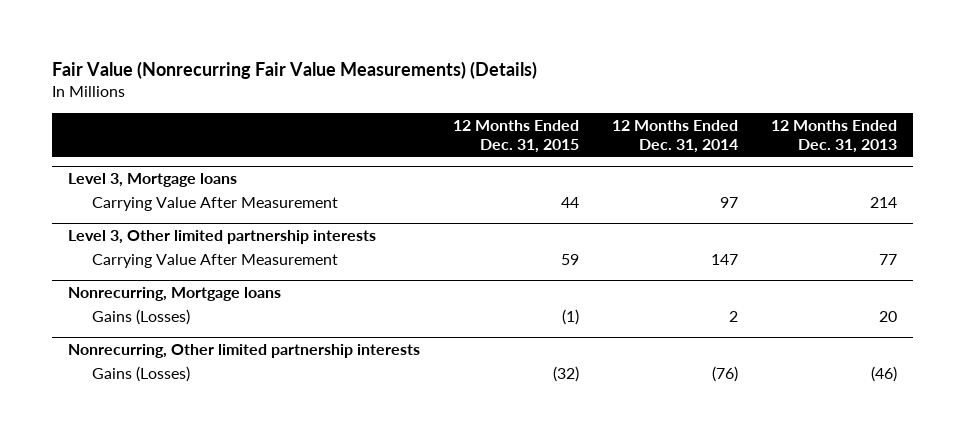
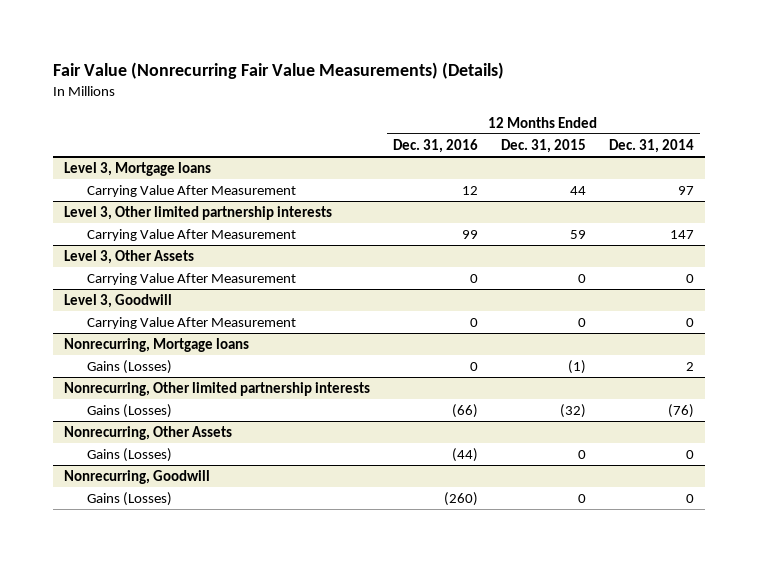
- | 12 Months Ended Dec. 31, 2015 | 12 Months Ended Dec. 31, 2014 | 12 Months Ended Dec. 31, 2013
+ | 12 Months Ended Dec. 31, 2016 | 12 Months Ended Dec. 31, 2015 | 12 Months Ended Dec. 31, 2014
+ Level 3, Other Assets
+ Carrying Value After Measurement | 0 | 0 | 0
+ Level 3, Goodwill
+ Carrying Value After Measurement | 0 | 0 | 0
+ Nonrecurring, Other Assets
+ Gains (Losses) | (44) | 0 | 0
+ Nonrecurring, Goodwill
+ Gains (Losses) | (260) | 0 | 0

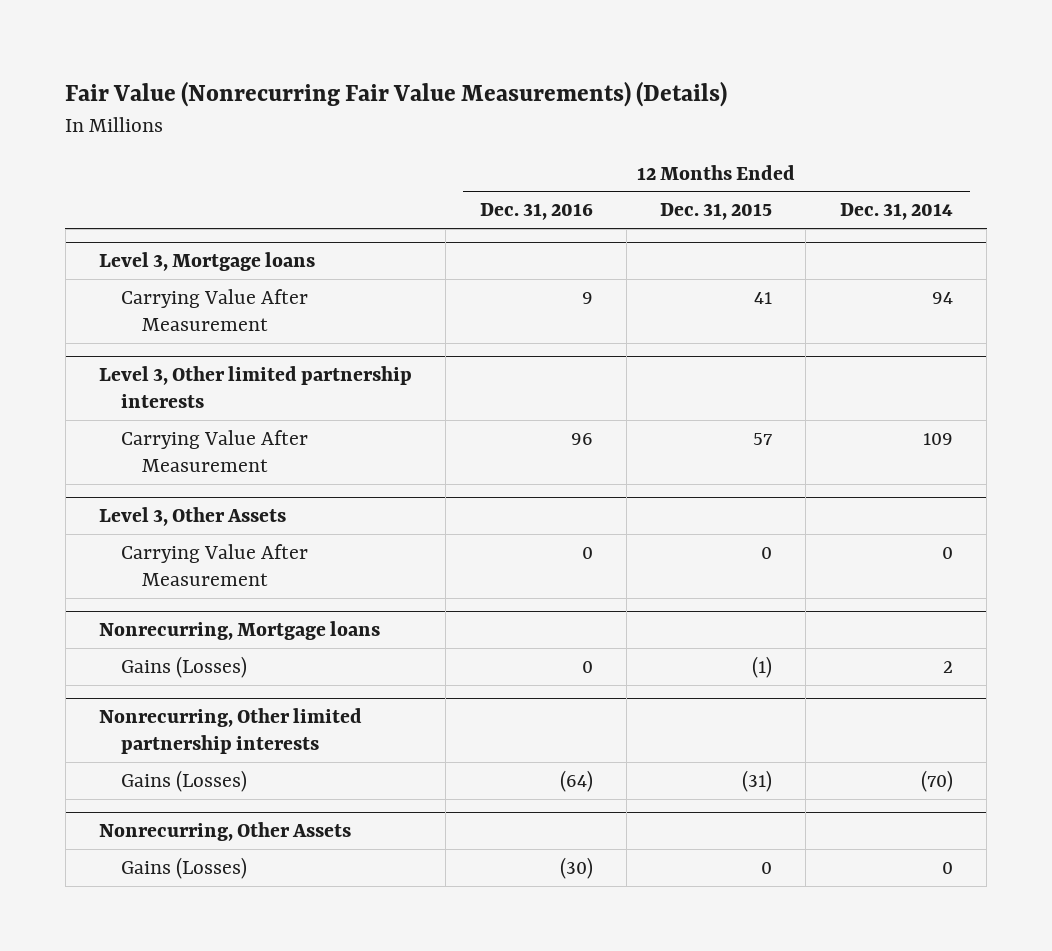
@ Level 3, Mortgage loans
- Carrying Value After Measurement | 12 | 44 | 97
+ Carrying Value After Measurement | 9 | 41 | 94
@ Level 3, Other limited partnership interests
- Carrying Value After Measurement | 99 | 59 | 147
+ Carrying Value After Measurement | 96 | 57 | 109
- Level 3, Goodwill
- Carrying Value After Measurement | 0 | 0 | 0
@ Nonrecurring, Other limited partnership interests
- Gains (Losses) | (66) | (32) | (76)
+ Gains (Losses) | (64) | (31) | (70)
@ Nonrecurring, Other Assets
- Gains (Losses) | (44) | 0 | 0
- Nonrecurring, Goodwill
- Gains (Losses) | (260) | 0 | 0
@ Nonrecurring, Other Assets
+ Gains (Losses) | (30) | 0 | 0

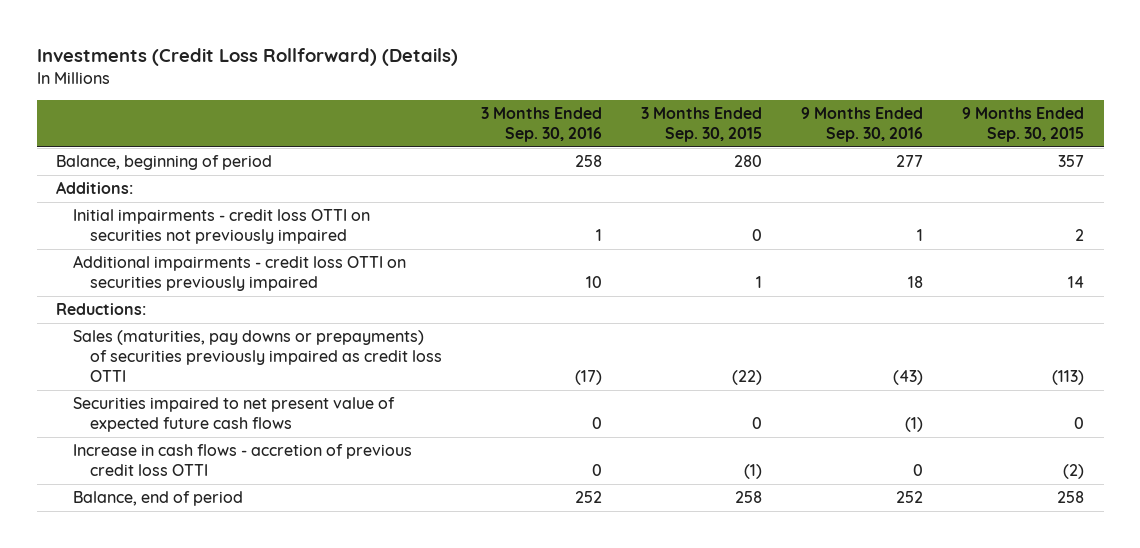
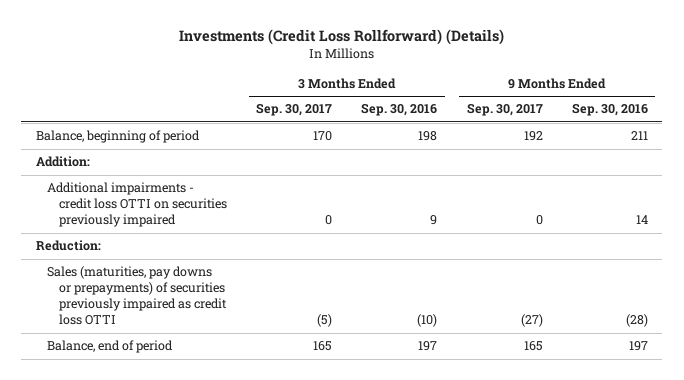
- | 3 Months Ended Sep. 30, 2016 | 3 Months Ended Sep. 30, 2015 | 9 Months Ended Sep. 30, 2016 | 9 Months Ended Sep. 30, 2015
+ | 3 Months Ended Sep. 30, 2017 | 3 Months Ended Sep. 30, 2016 | 9 Months Ended Sep. 30, 2017 | 9 Months Ended Sep. 30, 2016
- Balance, beginning of period | 258 | 280 | 277 | 357
- Additions:
- Initial impairments - credit loss OTTI on securities not previously impaired | 1 | 0 | 1 | 2
- Additional impairments - credit loss OTTI on securities previously impaired | 10 | 1 | 18 | 14
- Reductions:
- Sales (maturities, pay downs or prepayments) of securities previously impaired as credit loss OTTI | (17) | (22) | (43) | (113)
- Securities impaired to net present value of expected future cash flows | 0 | 0 | (1) | 0
- Increase in cash flows - accretion of previous credit loss OTTI | 0 | (1) | 0 | (2)
- Balance, end of period | 252 | 258 | 252 | 258
+ Balance, beginning of period | 170 | 198 | 192 | 211
+ Addition:
+ Additional impairments - credit loss OTTI on securities previously impaired | 0 | 9 | 0 | 14
+ Reduction:
+ Sales (maturities, pay downs or prepayments) of securities previously impaired as credit loss OTTI | (5) | (10) | (27) | (28)
+ Balance, end of period | 165 | 197 | 165 | 197

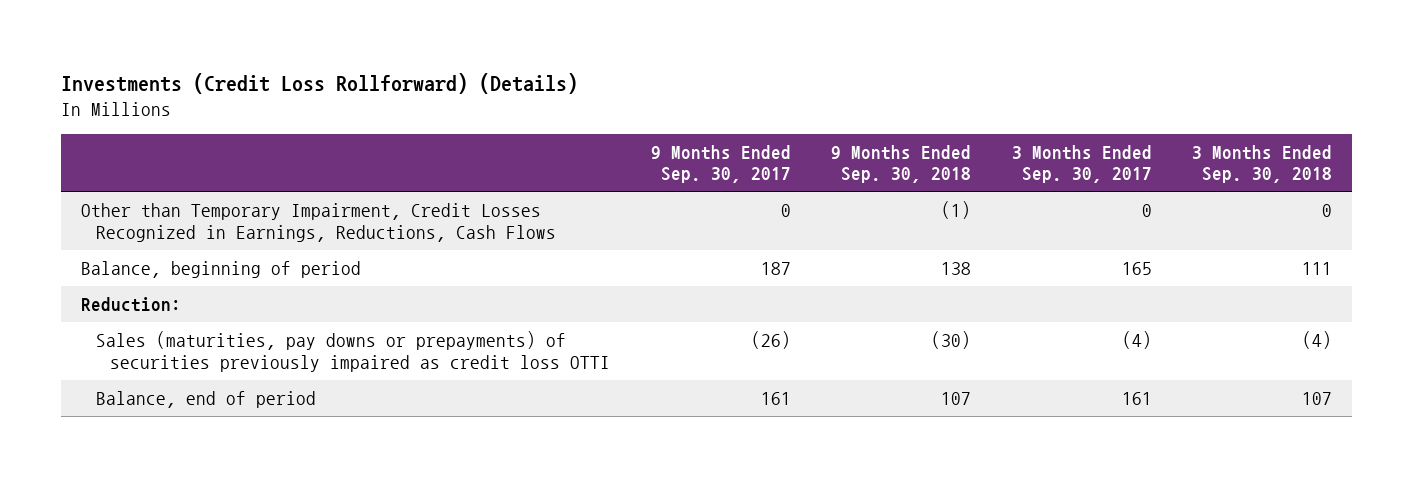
- | 3 Months Ended Sep. 30, 2017 | 3 Months Ended Sep. 30, 2016 | 9 Months Ended Sep. 30, 2017 | 9 Months Ended Sep. 30, 2016
+ | 9 Months Ended Sep. 30, 2017 | 9 Months Ended Sep. 30, 2018 | 3 Months Ended Sep. 30, 2017 | 3 Months Ended Sep. 30, 2018
- Balance, beginning of period | 170 | 198 | 192 | 211
- Addition:
- Additional impairments - credit loss OTTI on securities previously impaired | 0 | 9 | 0 | 14
+ Other than Temporary Impairment, Credit Losses Recognized in Earnings, Reductions, Cash Flows | 0 | (1) | 0 | 0
+ Balance, beginning of period | 187 | 138 | 165 | 111
- Sales (maturities, pay downs or prepayments) of securities previously impaired as credit loss OTTI | (5) | (10) | (27) | (28)
- Balance, end of period | 165 | 197 | 165 | 197
+ Sales (maturities, pay downs or prepayments) of securities previously impaired as credit loss OTTI | (26) | (30) | (4) | (4)
+ Balance, end of period | 161 | 107 | 161 | 107

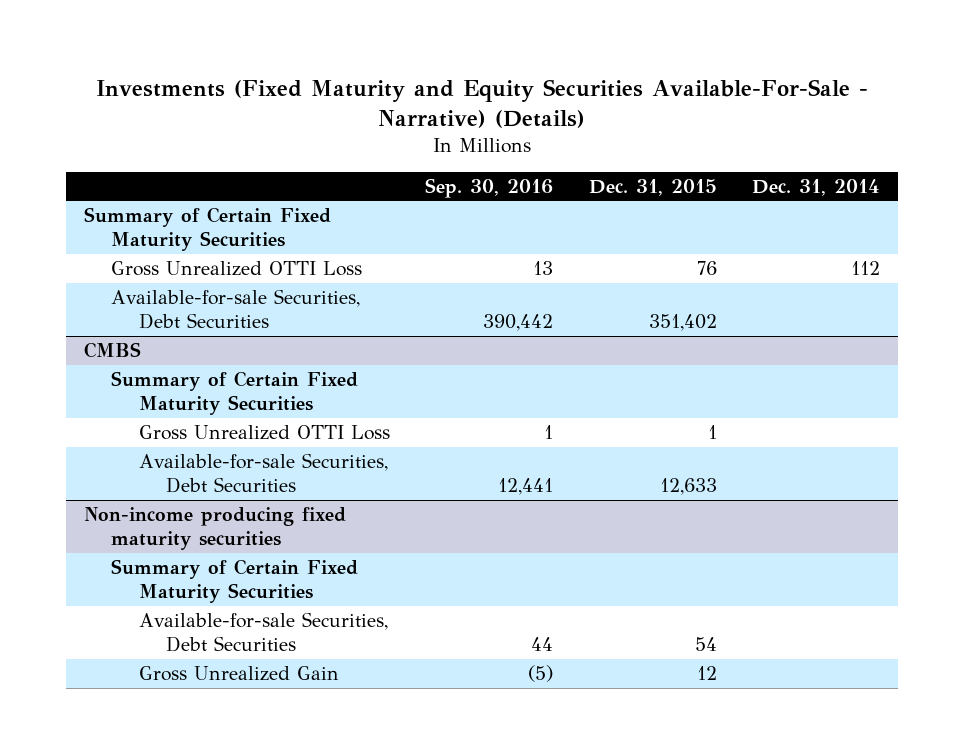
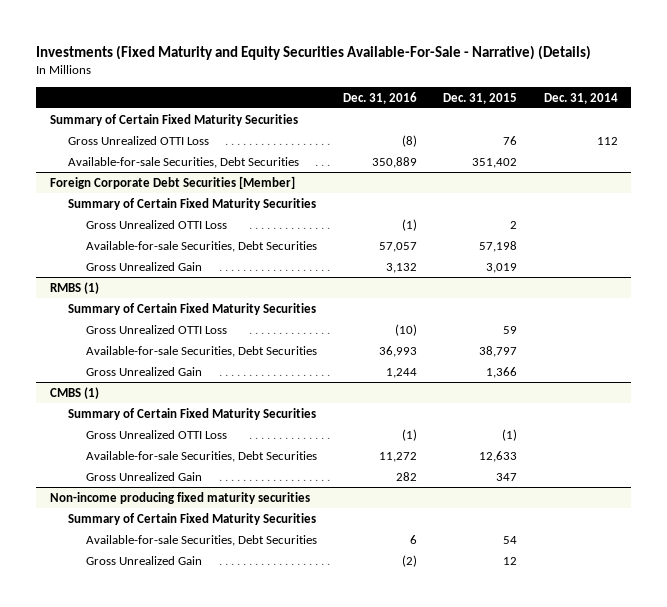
- | Sep. 30, 2016 | Dec. 31, 2015 | Dec. 31, 2014
+ | Dec. 31, 2016 | Dec. 31, 2015 | Dec. 31, 2014
- CMBS
+ Foreign Corporate Debt Securities [Member]
- Gross Unrealized OTTI Loss | 1 | 1 |
+ Gross Unrealized OTTI Loss | (1) | 2 |
+ Available-for-sale Securities, Debt Securities | 57,057 | 57,198 |
+ Gross Unrealized Gain | 3,132 | 3,019 |
+ RMBS (1)
+ Summary of Certain Fixed Maturity Securities
+ Gross Unrealized OTTI Loss | (10) | 59 |
+ Available-for-sale Securities, Debt Securities | 36,993 | 38,797 |
+ Gross Unrealized Gain | 1,244 | 1,366 |
+ CMBS (1)
+ Summary of Certain Fixed Maturity Securities
+ Gross Unrealized OTTI Loss | (1) | (1) |
+ Gross Unrealized Gain | 282 | 347 |

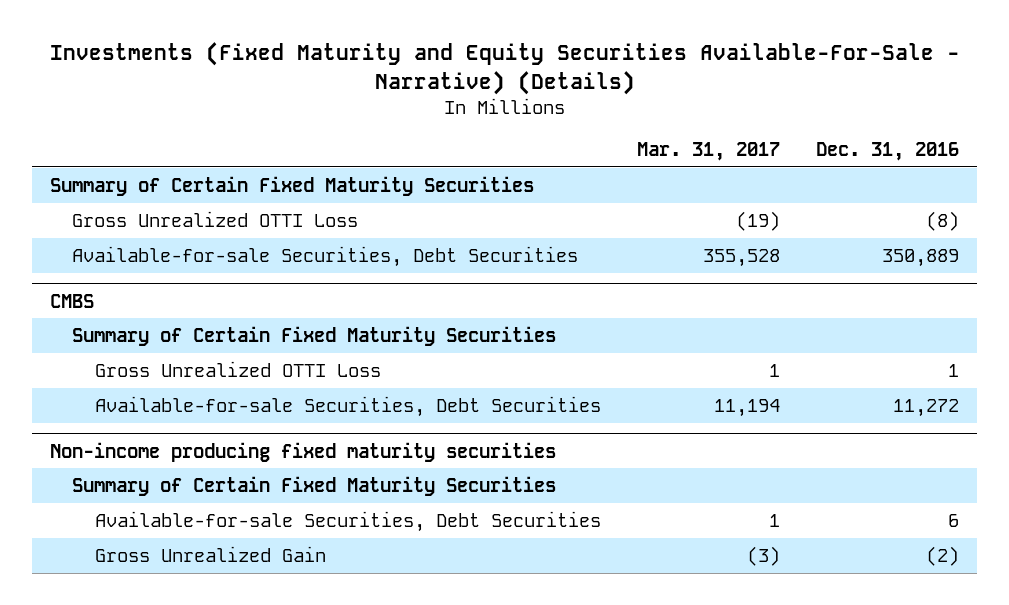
- | Dec. 31, 2016 | Dec. 31, 2015 | Dec. 31, 2014
+ | Mar. 31, 2017 | Dec. 31, 2016
- Foreign Corporate Debt Securities [Member]
- Summary of Certain Fixed Maturity Securities
- Gross Unrealized OTTI Loss | (1) | 2 |
- Available-for-sale Securities, Debt Securities | 57,057 | 57,198 |
- Gross Unrealized Gain | 3,132 | 3,019 |
- RMBS (1)
- Summary of Certain Fixed Maturity Securities
- Gross Unrealized OTTI Loss | (10) | 59 |
- Available-for-sale Securities, Debt Securities | 36,993 | 38,797 |
- Gross Unrealized Gain | 1,244 | 1,366 |
- CMBS (1)
+ CMBS
- Gross Unrealized OTTI Loss | (1) | (1) |
+ Gross Unrealized OTTI Loss | 1 | 1
- Gross Unrealized Gain | 282 | 347 |

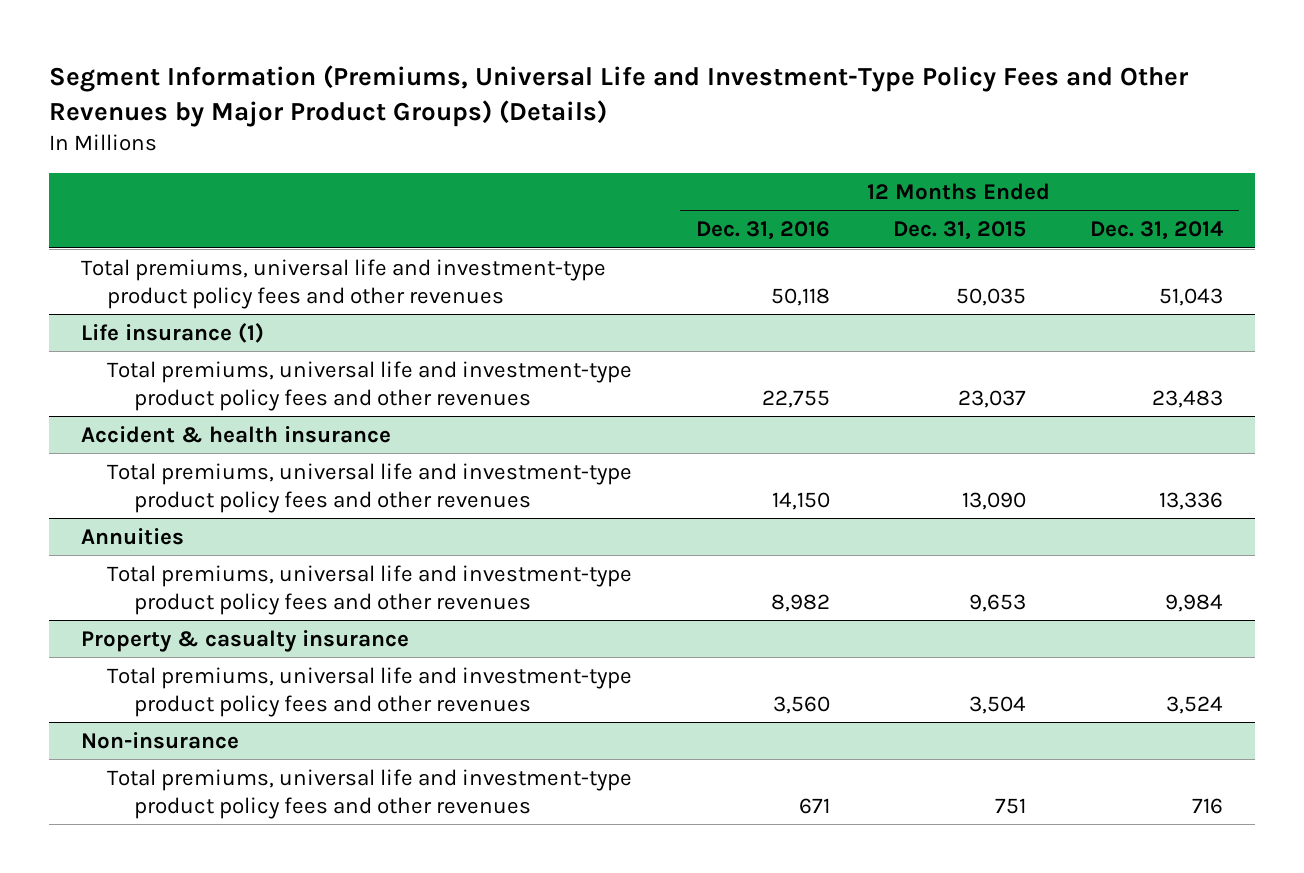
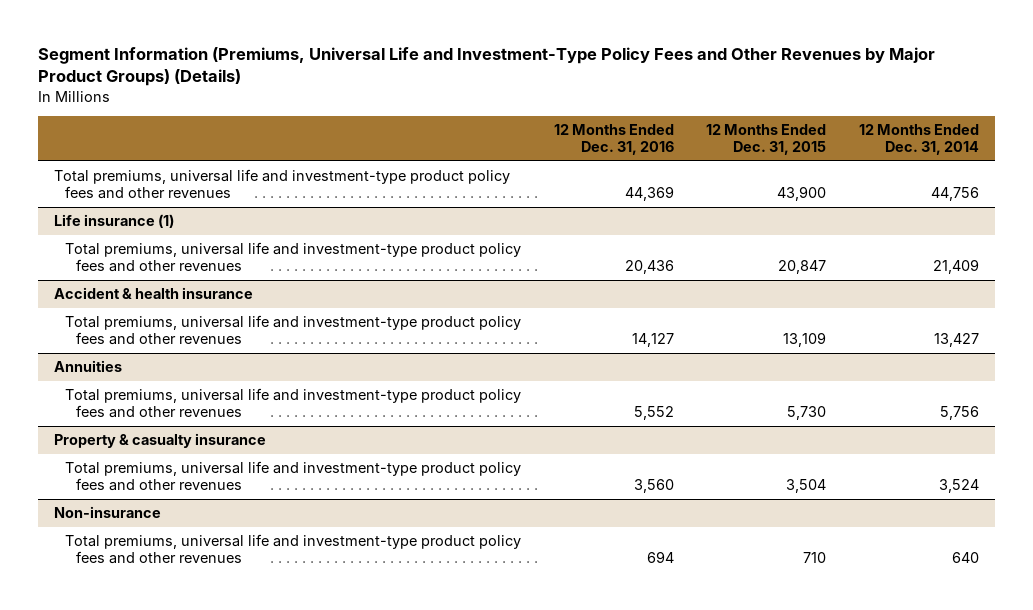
- Total premiums, universal life and investment-type product policy fees and other revenues | 50,118 | 50,035 | 51,043
+ Total premiums, universal life and investment-type product policy fees and other revenues | 44,369 | 43,900 | 44,756
@ Life insurance (1)
- Total premiums, universal life and investment-type product policy fees and other revenues | 22,755 | 23,037 | 23,483
+ Total premiums, universal life and investment-type product policy fees and other revenues | 20,436 | 20,847 | 21,409
@ Accident & health insurance
- Total premiums, universal life and investment-type product policy fees and other revenues | 14,150 | 13,090 | 13,336
+ Total premiums, universal life and investment-type product policy fees and other revenues | 14,127 | 13,109 | 13,427
@ Annuities
- Total premiums, universal life and investment-type product policy fees and other revenues | 8,982 | 9,653 | 9,984
+ Total premiums, universal life and investment-type product policy fees and other revenues | 5,552 | 5,730 | 5,756
@ Non-insurance
- Total premiums, universal life and investment-type product policy fees and other revenues | 671 | 751 | 716
+ Total premiums, universal life and investment-type product policy fees and other revenues | 694 | 710 | 640

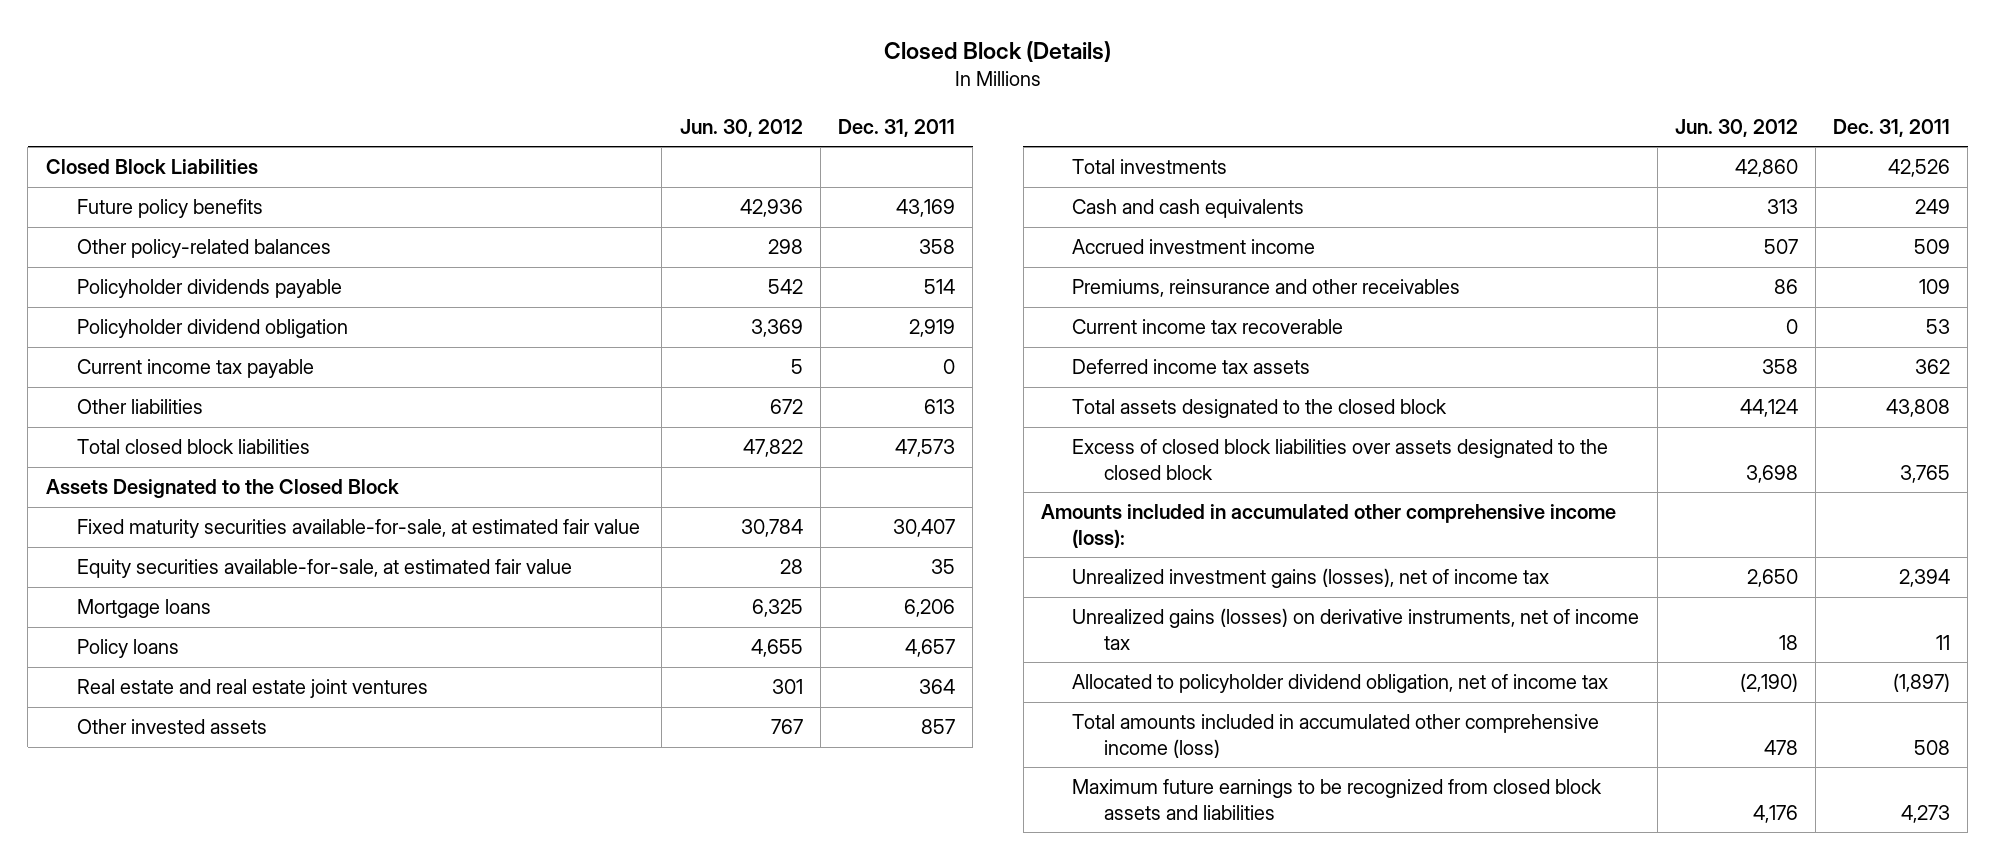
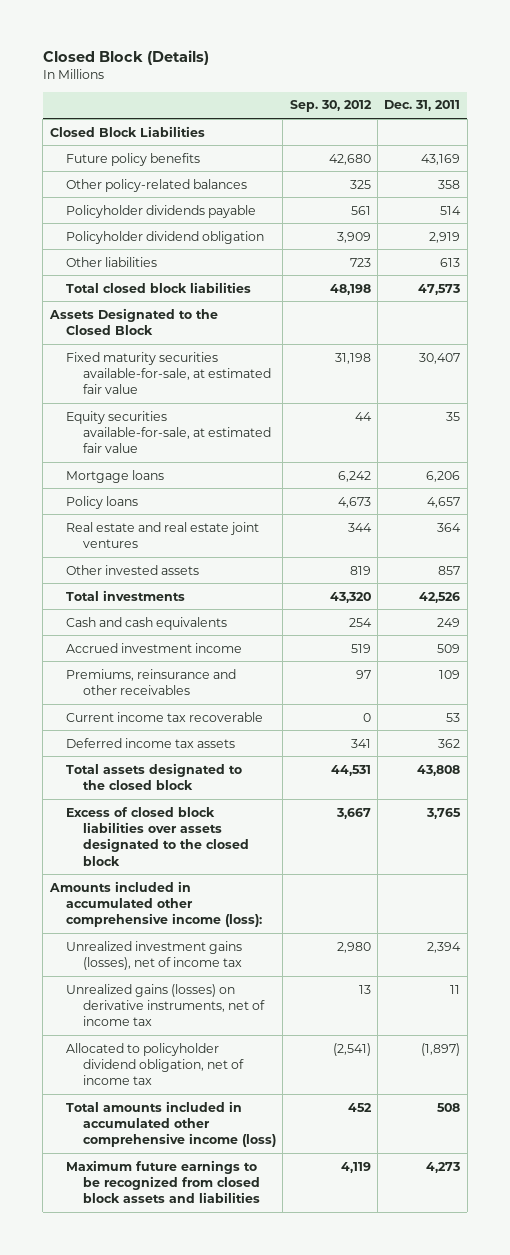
- | Jun. 30, 2012 | Dec. 31, 2011
+ | Sep. 30, 2012 | Dec. 31, 2011
- Current income tax payable | 5 | 0

